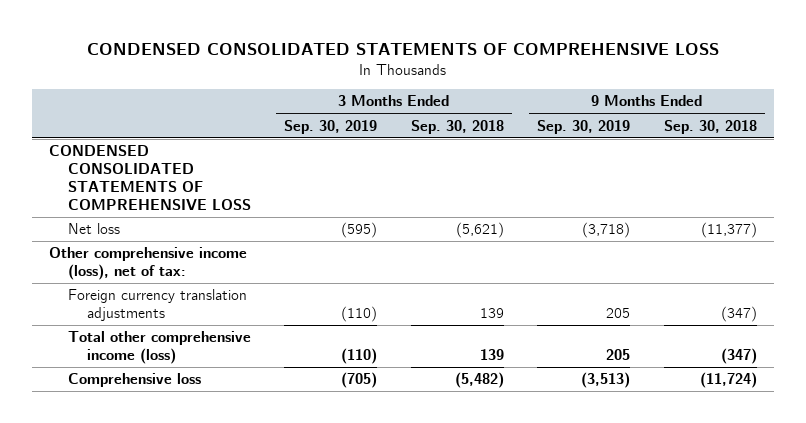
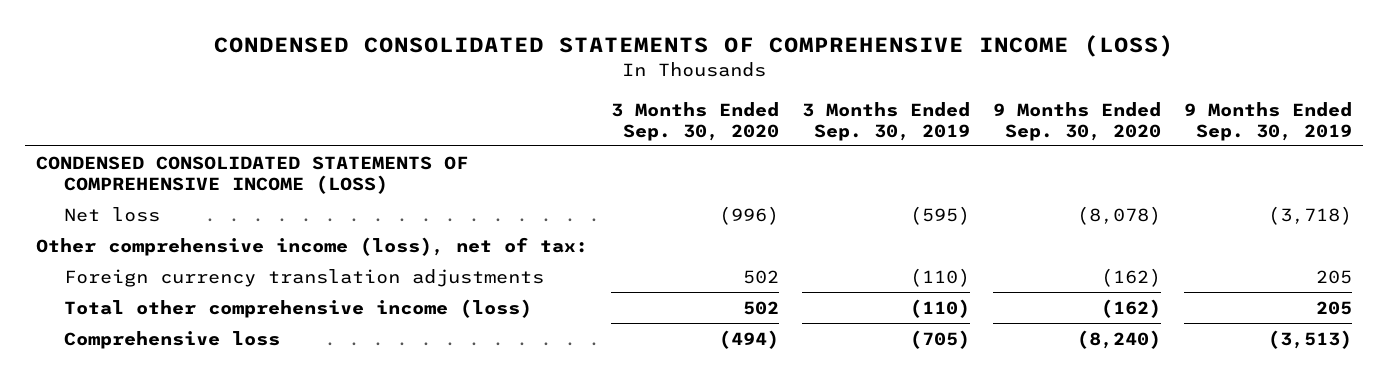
- CONDENSED CONSOLIDATED STATEMENTS OF COMPREHENSIVE LOSS
+ CONDENSED CONSOLIDATED STATEMENTS OF COMPREHENSIVE INCOME (LOSS)
- | 3 Months Ended Sep. 30, 2019 | 3 Months Ended Sep. 30, 2018 | 9 Months Ended Sep. 30, 2019 | 9 Months Ended Sep. 30, 2018
+ | 3 Months Ended Sep. 30, 2020 | 3 Months Ended Sep. 30, 2019 | 9 Months Ended Sep. 30, 2020 | 9 Months Ended Sep. 30, 2019
- CONDENSED CONSOLIDATED STATEMENTS OF COMPREHENSIVE LOSS
+ CONDENSED CONSOLIDATED STATEMENTS OF COMPREHENSIVE INCOME (LOSS)

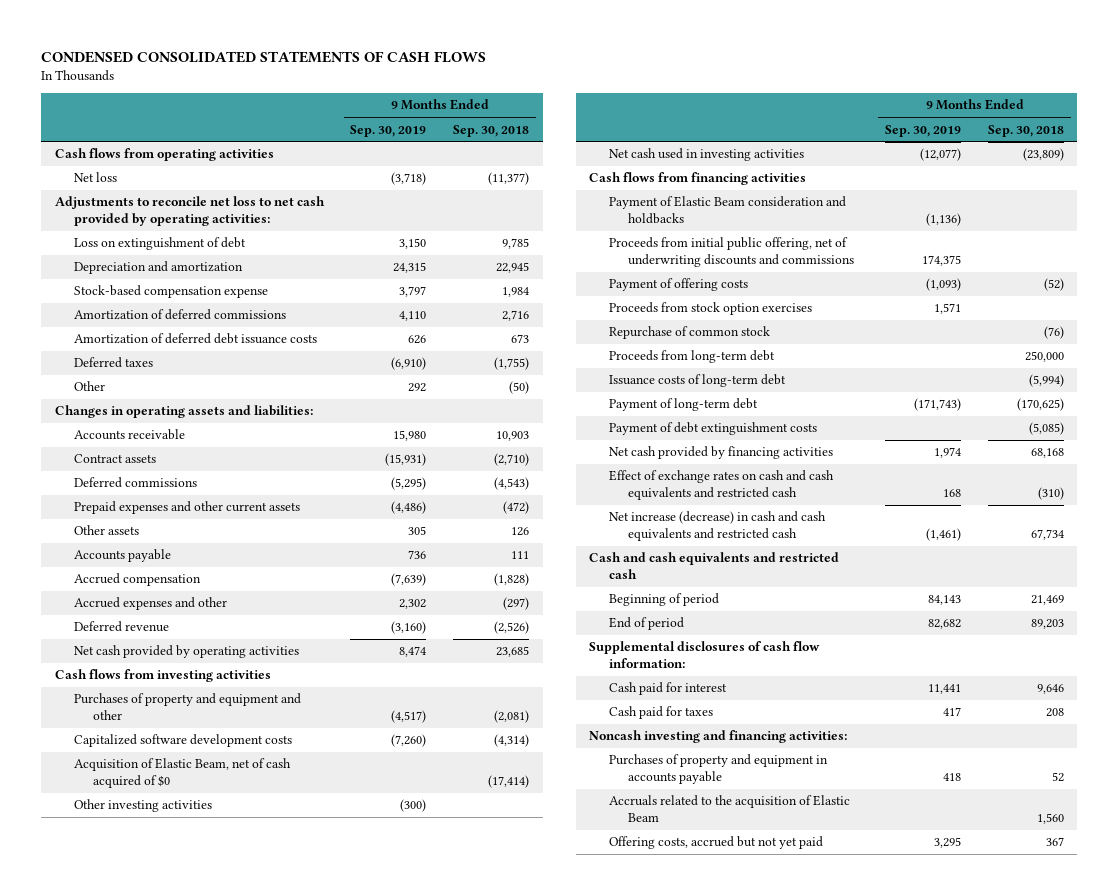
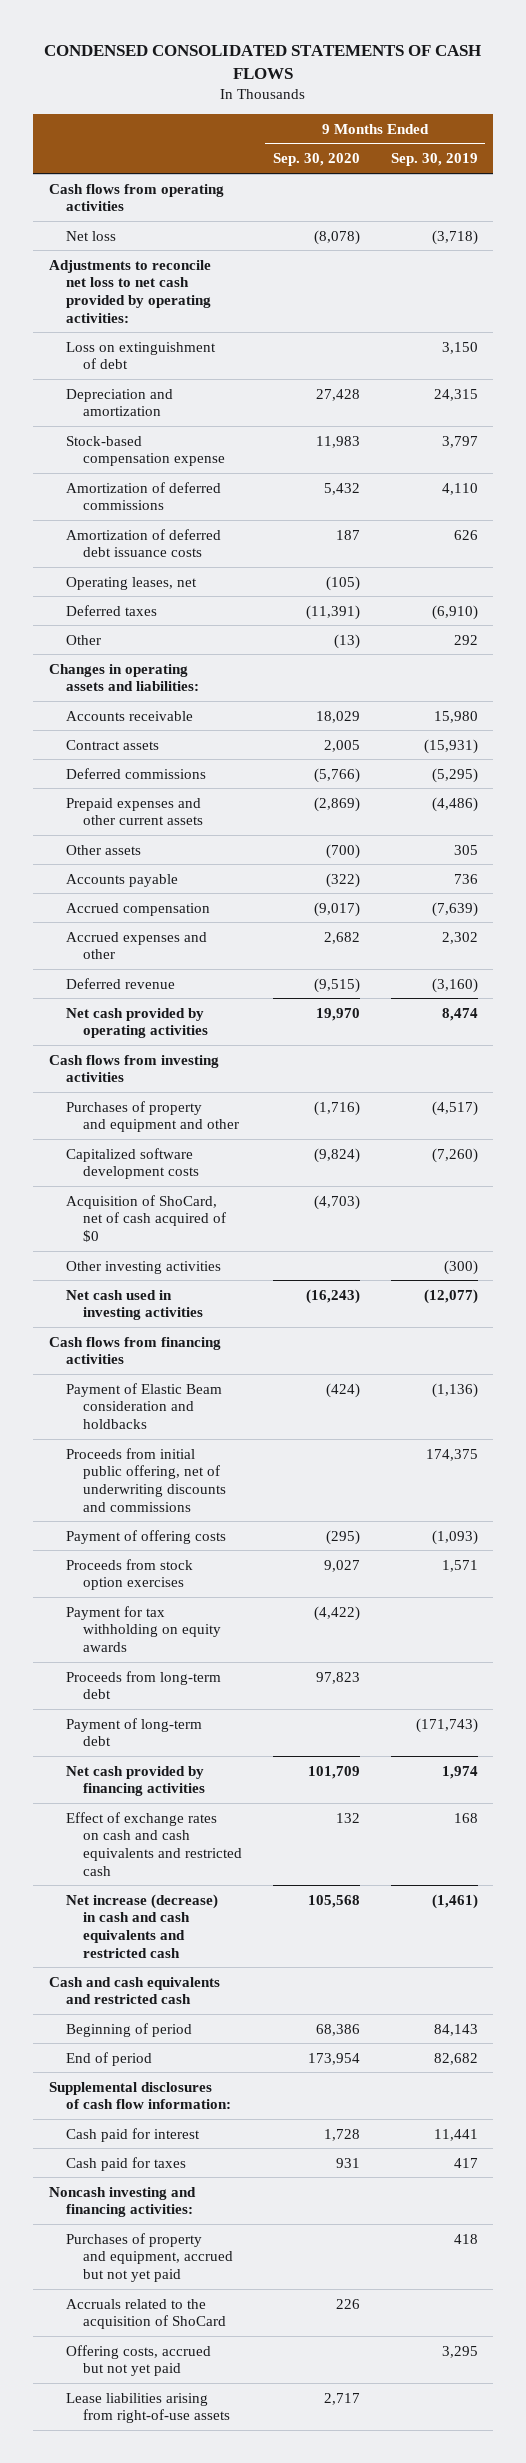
- | 9 Months Ended Sep. 30, 2019 | 9 Months Ended Sep. 30, 2018
+ | 9 Months Ended Sep. 30, 2020 | 9 Months Ended Sep. 30, 2019
+ Operating leases, net | (105) |
- Acquisition of Elastic Beam, net of cash acquired of $0 | | (17,414)
+ Acquisition of ShoCard, net of cash acquired of $0 | (4,703) |
- Repurchase of common stock | | (76)
+ Payment for tax withholding on equity awards | (4,422) |
- Issuance costs of long-term debt | | (5,994)
- Payment of debt extinguishment costs | | (5,085)
- Purchases of property and equipment in accounts payable | 418 | 52
- Accruals related to the acquisition of Elastic Beam | | 1,560
+ Purchases of property and equipment, accrued but not yet paid | | 418
+ Accruals related to the acquisition of ShoCard | 226 |
+ Lease liabilities arising from right-of-use assets | 2,717 |

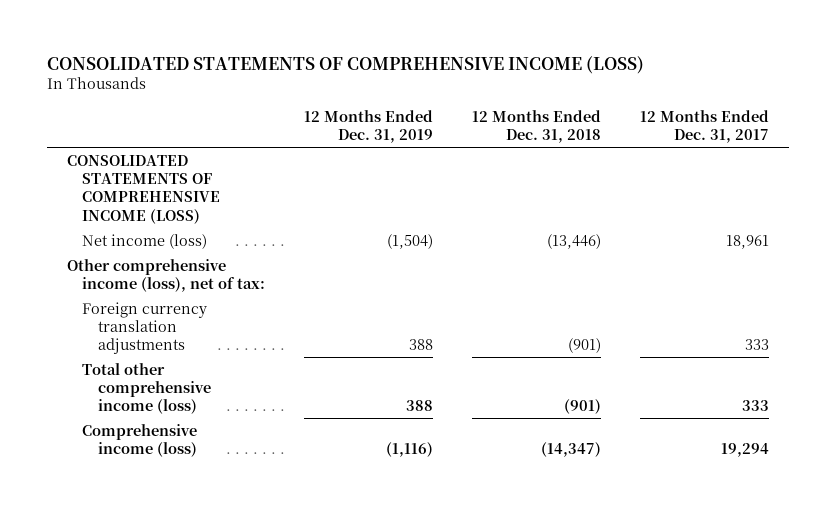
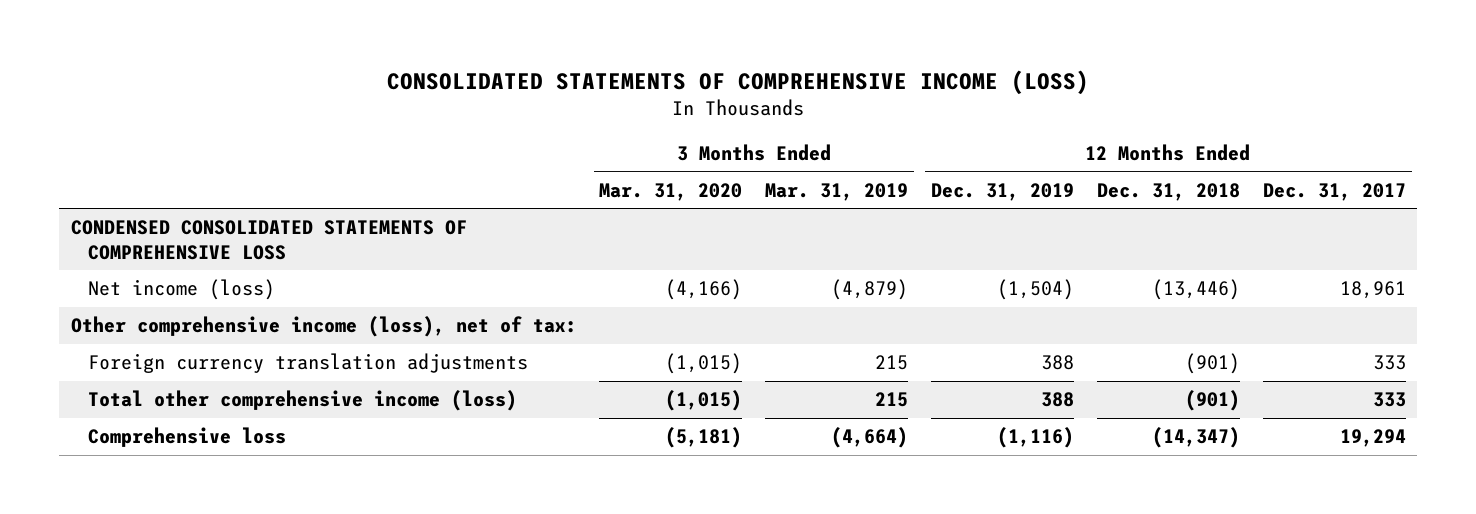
- | 12 Months Ended Dec. 31, 2019 | 12 Months Ended Dec. 31, 2018 | 12 Months Ended Dec. 31, 2017
+ | 3 Months Ended Mar. 31, 2020 | 3 Months Ended Mar. 31, 2019 | 12 Months Ended Dec. 31, 2019 | 12 Months Ended Dec. 31, 2018 | 12 Months Ended Dec. 31, 2017
- CONSOLIDATED STATEMENTS OF COMPREHENSIVE INCOME (LOSS)
+ CONDENSED CONSOLIDATED STATEMENTS OF COMPREHENSIVE LOSS
- Comprehensive income (loss) | (1,116) | (14,347) | 19,294
+ Comprehensive loss | (5,181) | (4,664) | (1,116) | (14,347) | 19,294

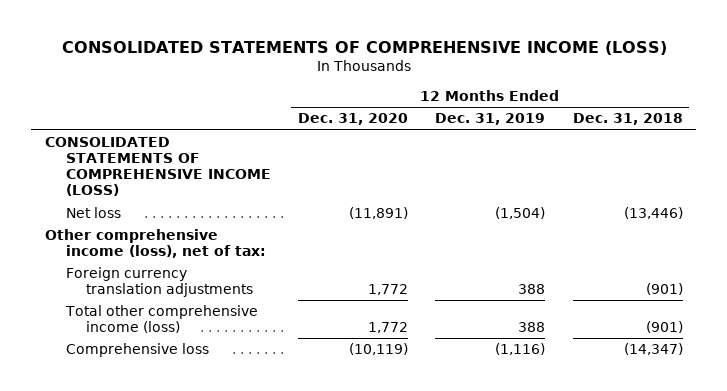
- | 3 Months Ended Mar. 31, 2020 | 3 Months Ended Mar. 31, 2019 | 12 Months Ended Dec. 31, 2019 | 12 Months Ended Dec. 31, 2018 | 12 Months Ended Dec. 31, 2017
+ | 12 Months Ended Dec. 31, 2020 | 12 Months Ended Dec. 31, 2019 | 12 Months Ended Dec. 31, 2018
- CONDENSED CONSOLIDATED STATEMENTS OF COMPREHENSIVE LOSS
- Net income (loss) | (4,166) | (4,879) | (1,504) | (13,446) | 18,961
+ CONSOLIDATED STATEMENTS OF COMPREHENSIVE INCOME (LOSS)
+ Net loss | (11,891) | (1,504) | (13,446)

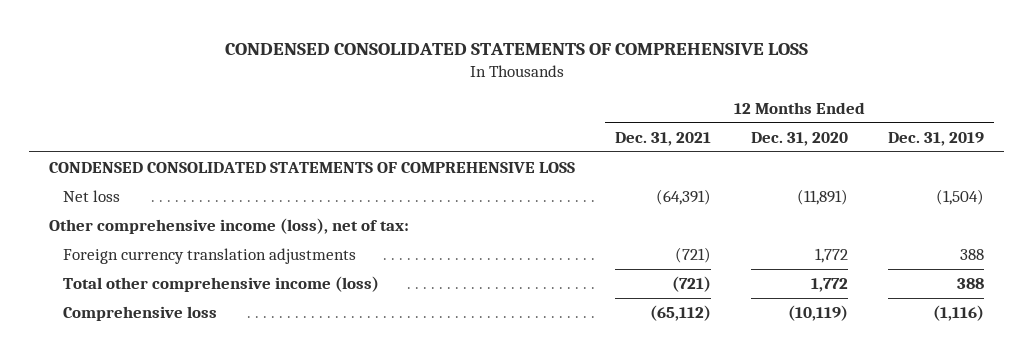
- CONSOLIDATED STATEMENTS OF COMPREHENSIVE INCOME (LOSS)
+ CONDENSED CONSOLIDATED STATEMENTS OF COMPREHENSIVE LOSS
- | 12 Months Ended Dec. 31, 2020 | 12 Months Ended Dec. 31, 2019 | 12 Months Ended Dec. 31, 2018
+ | 12 Months Ended Dec. 31, 2021 | 12 Months Ended Dec. 31, 2020 | 12 Months Ended Dec. 31, 2019
- CONSOLIDATED STATEMENTS OF COMPREHENSIVE INCOME (LOSS)
+ CONDENSED CONSOLIDATED STATEMENTS OF COMPREHENSIVE LOSS

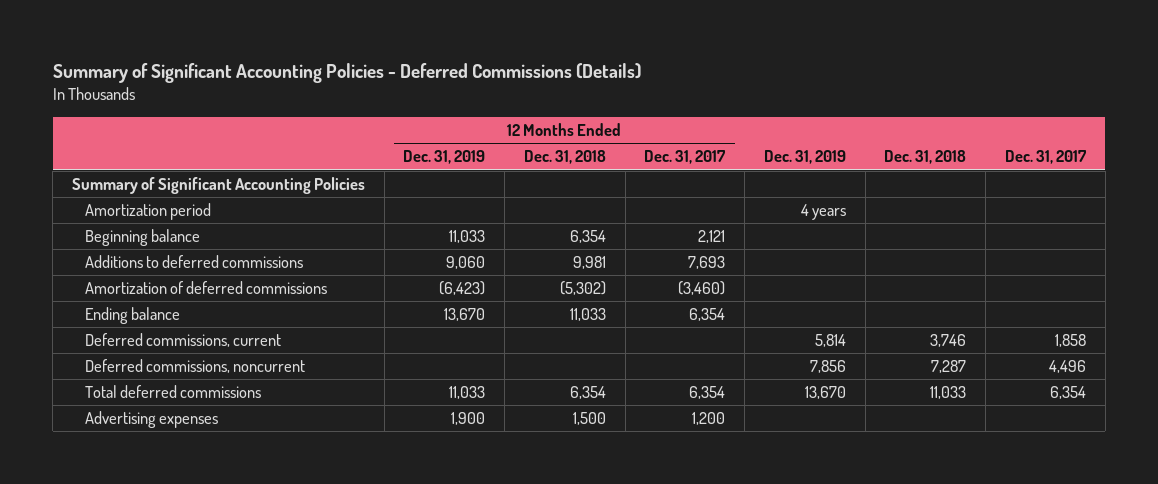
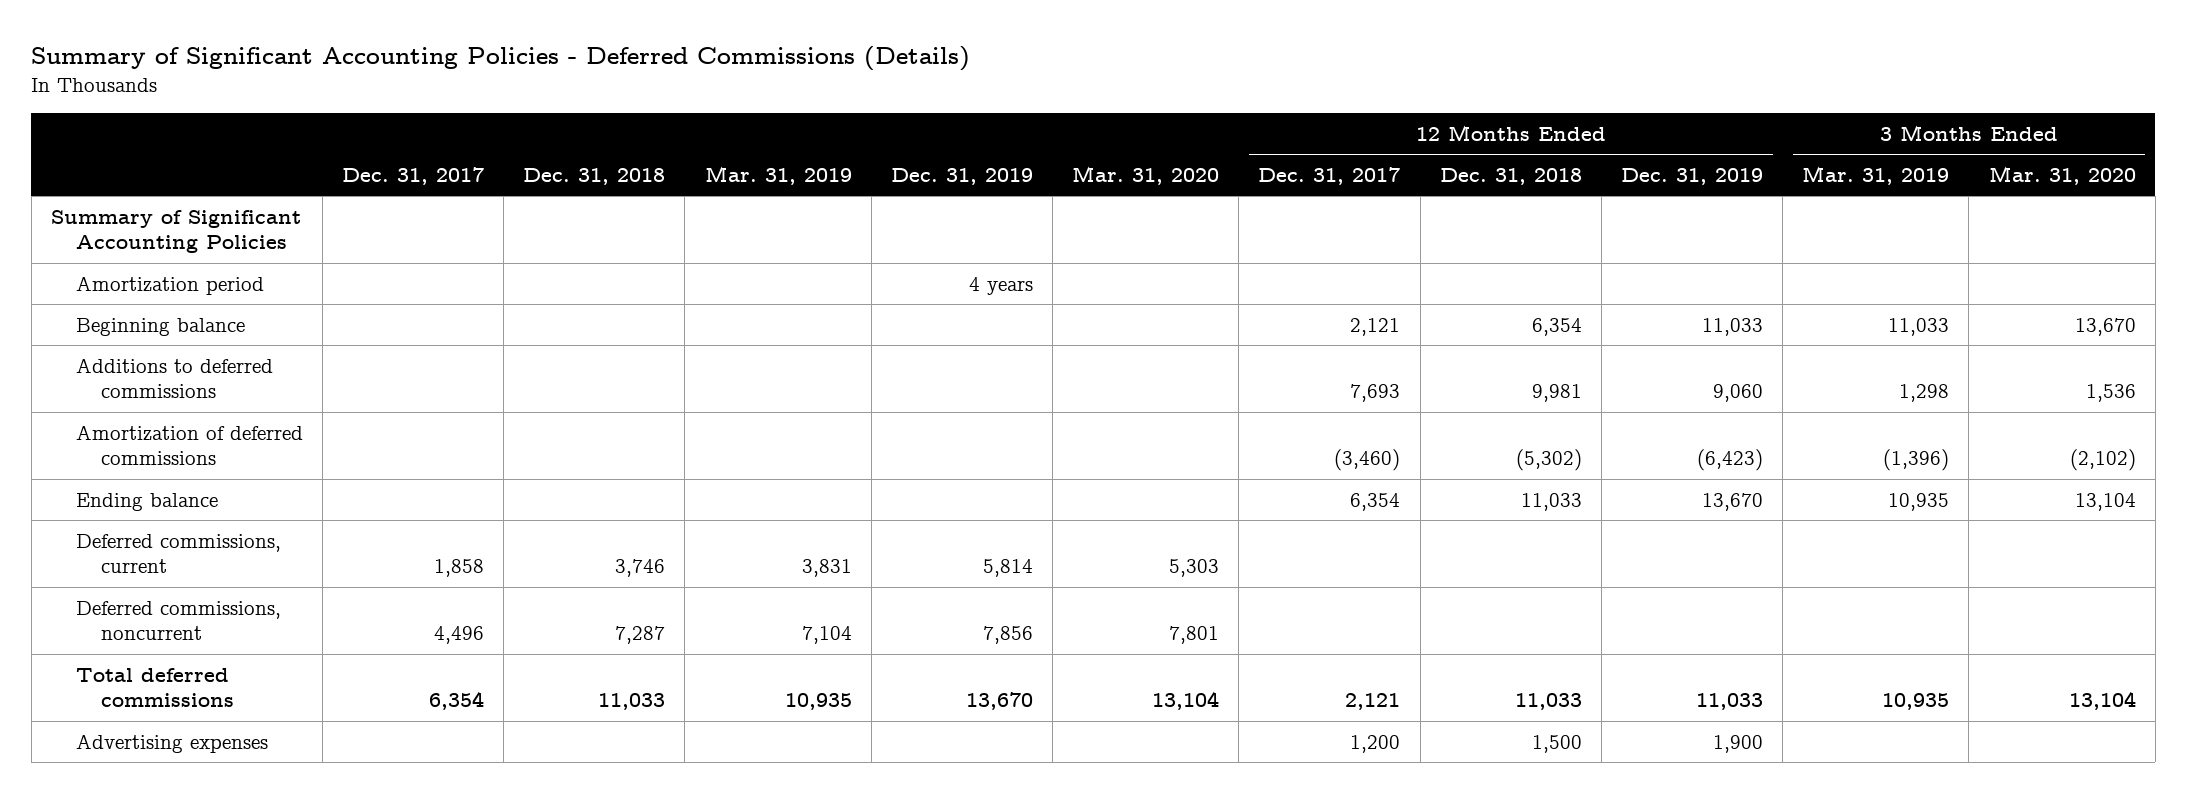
- | 12 Months Ended Dec. 31, 2019 | 12 Months Ended Dec. 31, 2018 | 12 Months Ended Dec. 31, 2017 | Dec. 31, 2019 | Dec. 31, 2018 | Dec. 31, 2017
+ | Dec. 31, 2017 | Dec. 31, 2018 | Mar. 31, 2019 | Dec. 31, 2019 | Mar. 31, 2020 | 12 Months Ended Dec. 31, 2017 | 12 Months Ended Dec. 31, 2018 | 12 Months Ended Dec. 31, 2019 | 3 Months Ended Mar. 31, 2019 | 3 Months Ended Mar. 31, 2020
- Total deferred commissions | 11,033 | 6,354 | 6,354 | 13,670 | 11,033 | 6,354
+ Total deferred commissions | 6,354 | 11,033 | 10,935 | 13,670 | 13,104 | 2,121 | 11,033 | 11,033 | 10,935 | 13,104

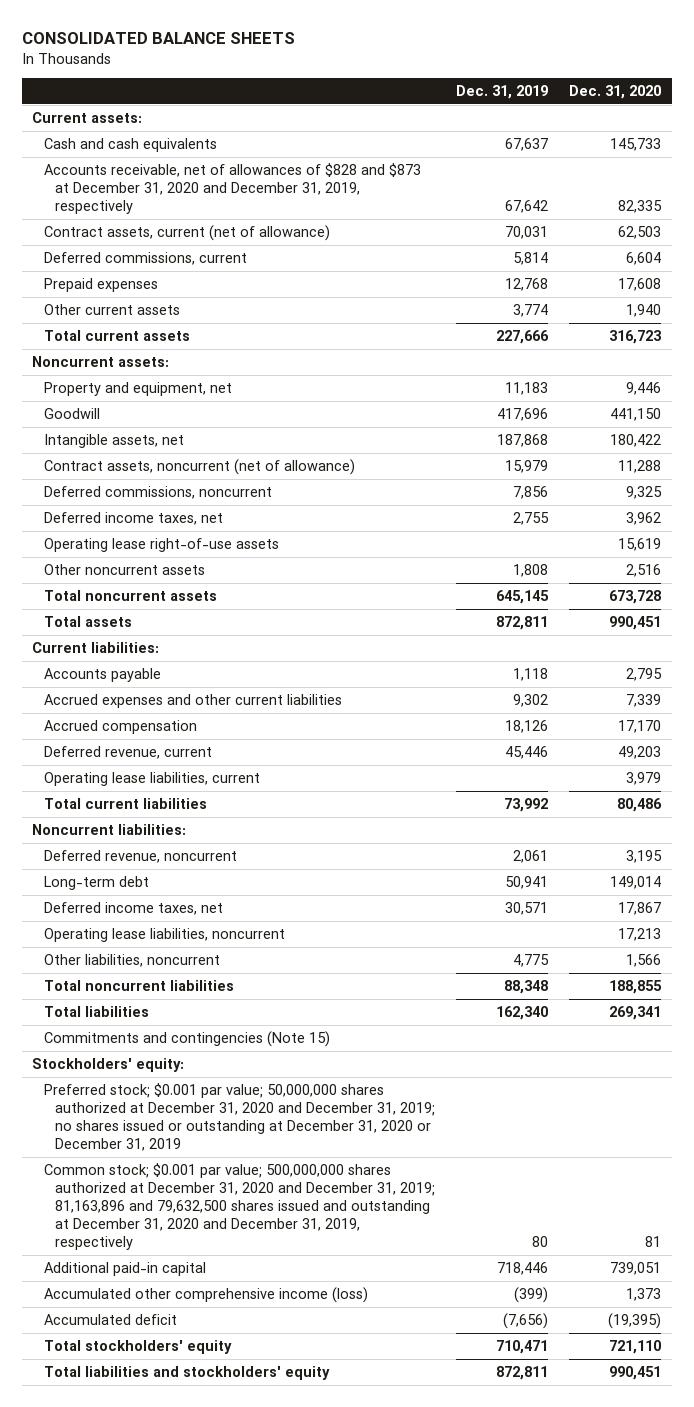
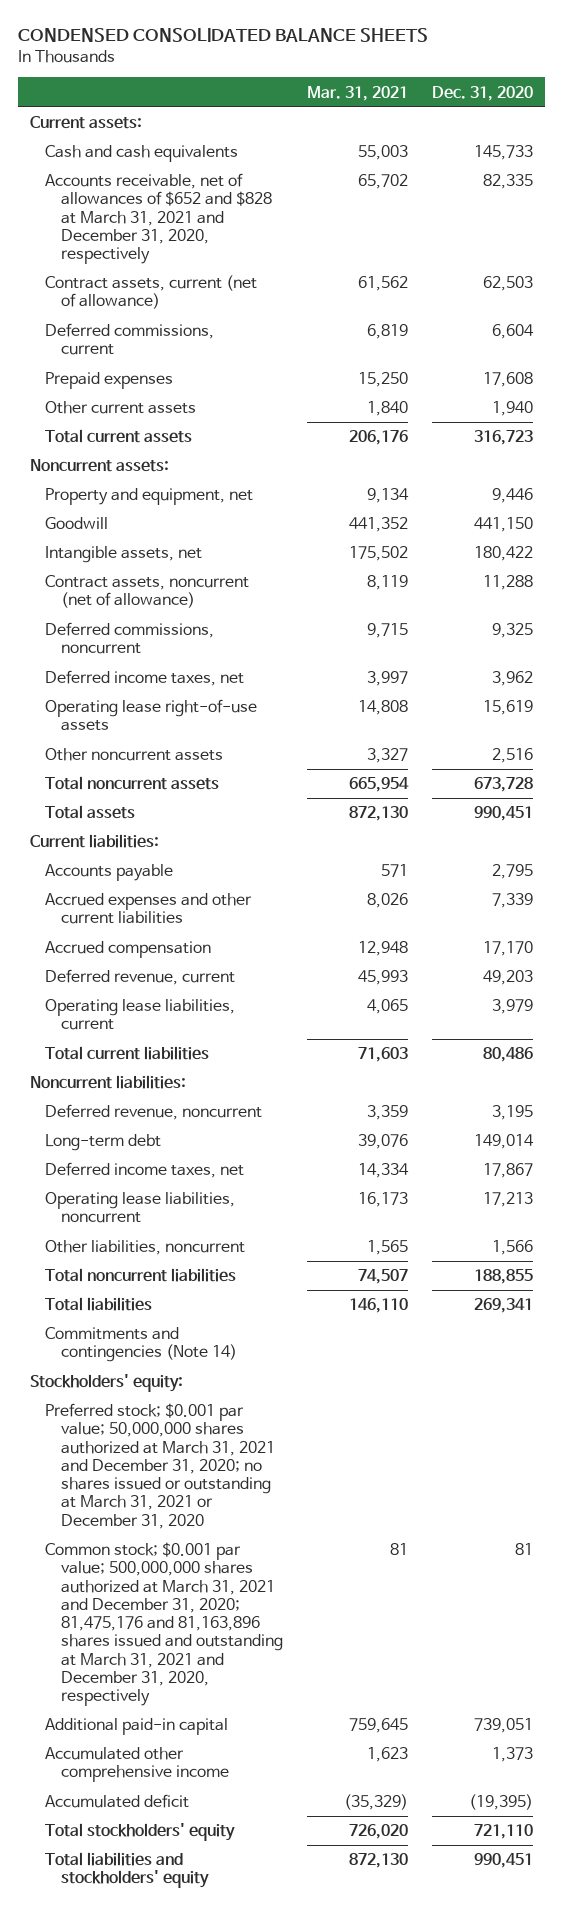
- CONSOLIDATED BALANCE SHEETS
+ CONDENSED CONSOLIDATED BALANCE SHEETS
- | Dec. 31, 2019 | Dec. 31, 2020
+ | Mar. 31, 2021 | Dec. 31, 2020
- Accounts receivable, net of allowances of $828 and $873 at December 31, 2020 and December 31, 2019, respectively | 67,642 | 82,335
+ Accounts receivable, net of allowances of $652 and $828 at March 31, 2021 and December 31, 2020, respectively | 65,702 | 82,335
- Commitments and contingencies (Note 15)
+ Commitments and contingencies (Note 14)
- Preferred stock; $0.001 par value; 50,000,000 shares authorized at December 31, 2020 and December 31, 2019; no shares issued or outstanding at December 31, 2020 or December 31, 2019
- Common stock; $0.001 par value; 500,000,000 shares authorized at December 31, 2020 and December 31, 2019; 81,163,896 and 79,632,500 shares issued and outstanding at December 31, 2020 and December 31, 2019, respectively | 80 | 81
+ Preferred stock; $0.001 par value; 50,000,000 shares authorized at March 31, 2021 and December 31, 2020; no shares issued or outstanding at March 31, 2021 or December 31, 2020
+ Common stock; $0.001 par value; 500,000,000 shares authorized at March 31, 2021 and December 31, 2020; 81,475,176 and 81,163,896 shares issued and outstanding at March 31, 2021 and December 31, 2020, respectively | 81 | 81
- Accumulated other comprehensive income (loss) | (399) | 1,373
+ Accumulated other comprehensive income | 1,623 | 1,373

